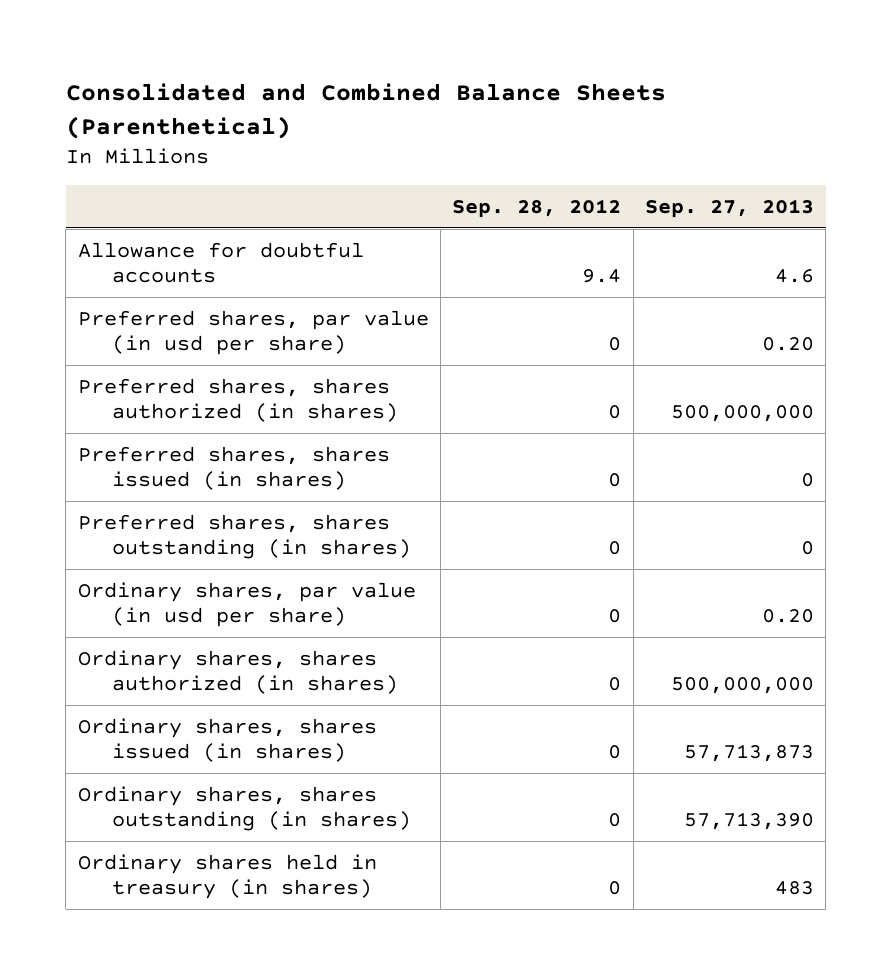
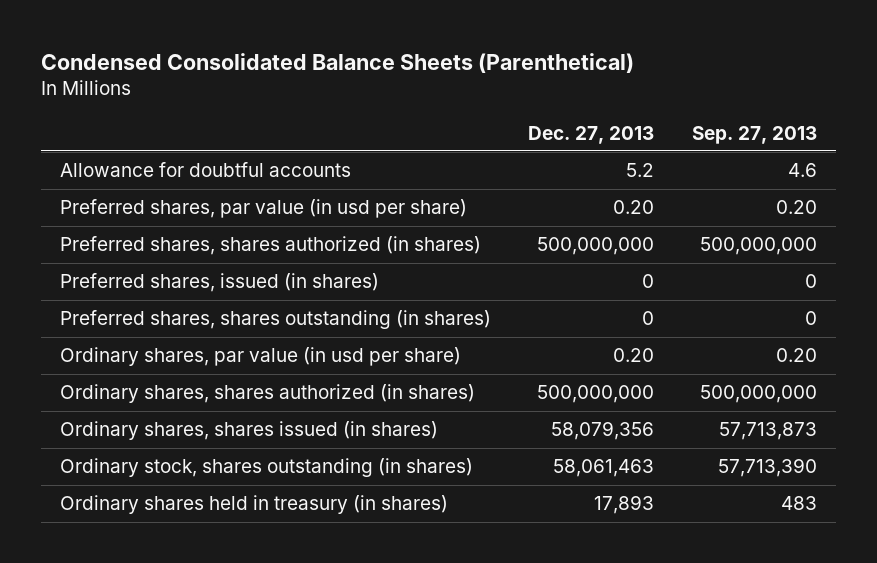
- Consolidated and Combined Balance Sheets (Parenthetical)
+ Condensed Consolidated Balance Sheets (Parenthetical)
- | Sep. 28, 2012 | Sep. 27, 2013
+ | Dec. 27, 2013 | Sep. 27, 2013
- Preferred shares, shares issued (in shares) | 0 | 0
+ Preferred shares, issued (in shares) | 0 | 0
- Ordinary shares, shares outstanding (in shares) | 0 | 57,713,390
+ Ordinary stock, shares outstanding (in shares) | 58,061,463 | 57,713,390

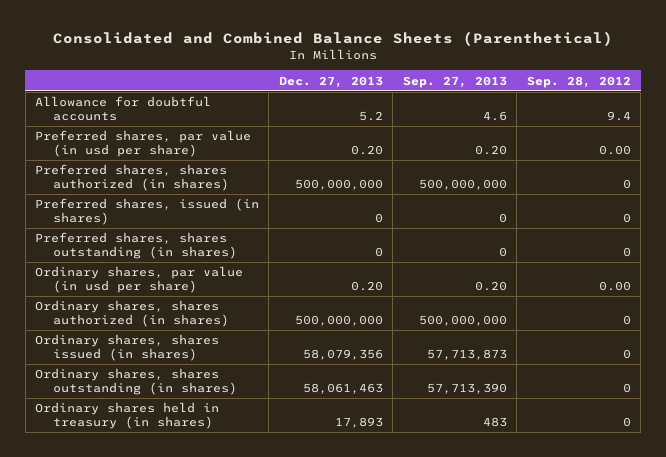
- Condensed Consolidated Balance Sheets (Parenthetical)
+ Consolidated and Combined Balance Sheets (Parenthetical)
- | Dec. 27, 2013 | Sep. 27, 2013
+ | Dec. 27, 2013 | Sep. 27, 2013 | Sep. 28, 2012
- Ordinary stock, shares outstanding (in shares) | 58,061,463 | 57,713,390
+ Ordinary shares, shares outstanding (in shares) | 58,061,463 | 57,713,390 | 0

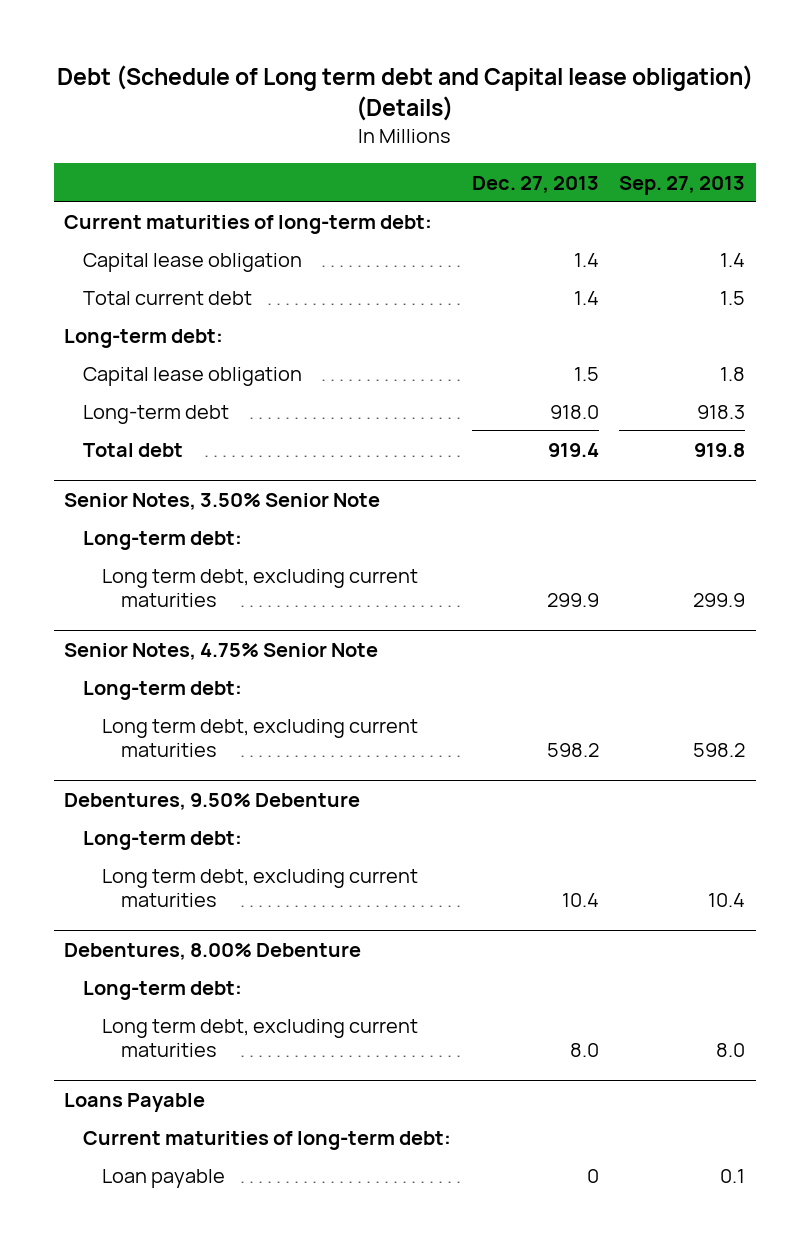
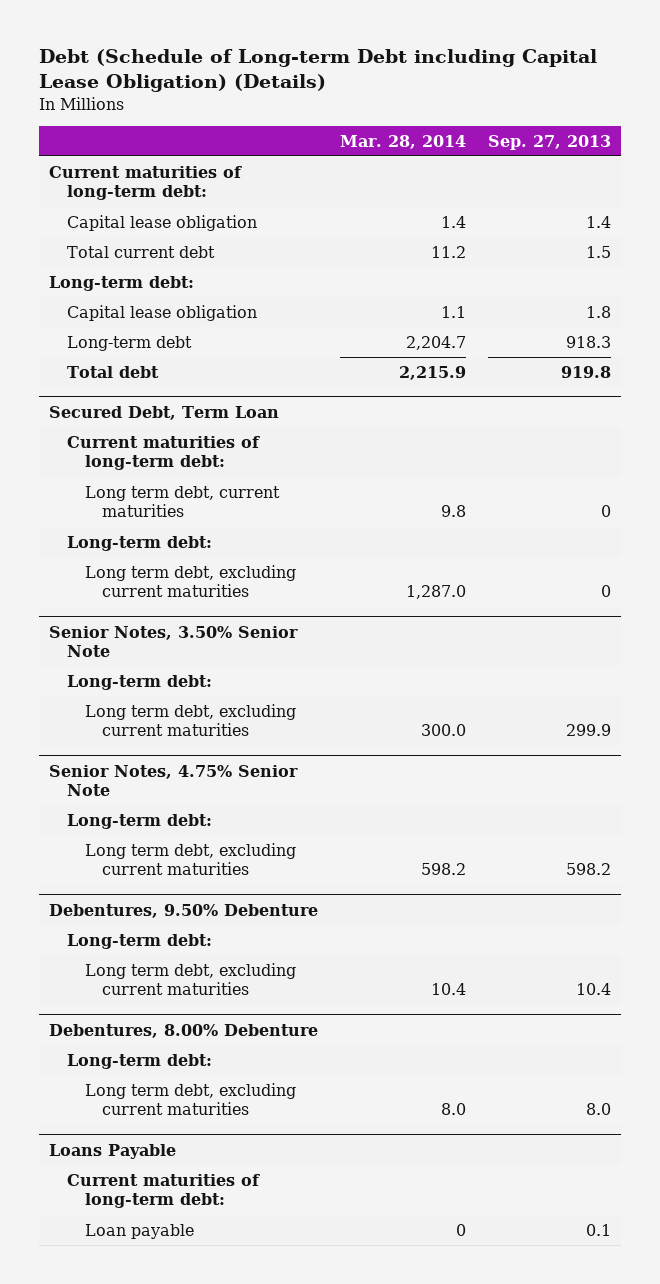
- Debt (Schedule of Long term debt and Capital lease obligation) (Details)
+ Debt (Schedule of Long-term Debt including Capital Lease Obligation) (Details)
- | Dec. 27, 2013 | Sep. 27, 2013
+ | Mar. 28, 2014 | Sep. 27, 2013
+ Secured Debt, Term Loan
+ Current maturities of long-term debt:
+ Long term debt, current maturities | 9.8 | 0
+ Long-term debt:
+ Long term debt, excluding current maturities | 1,287.0 | 0

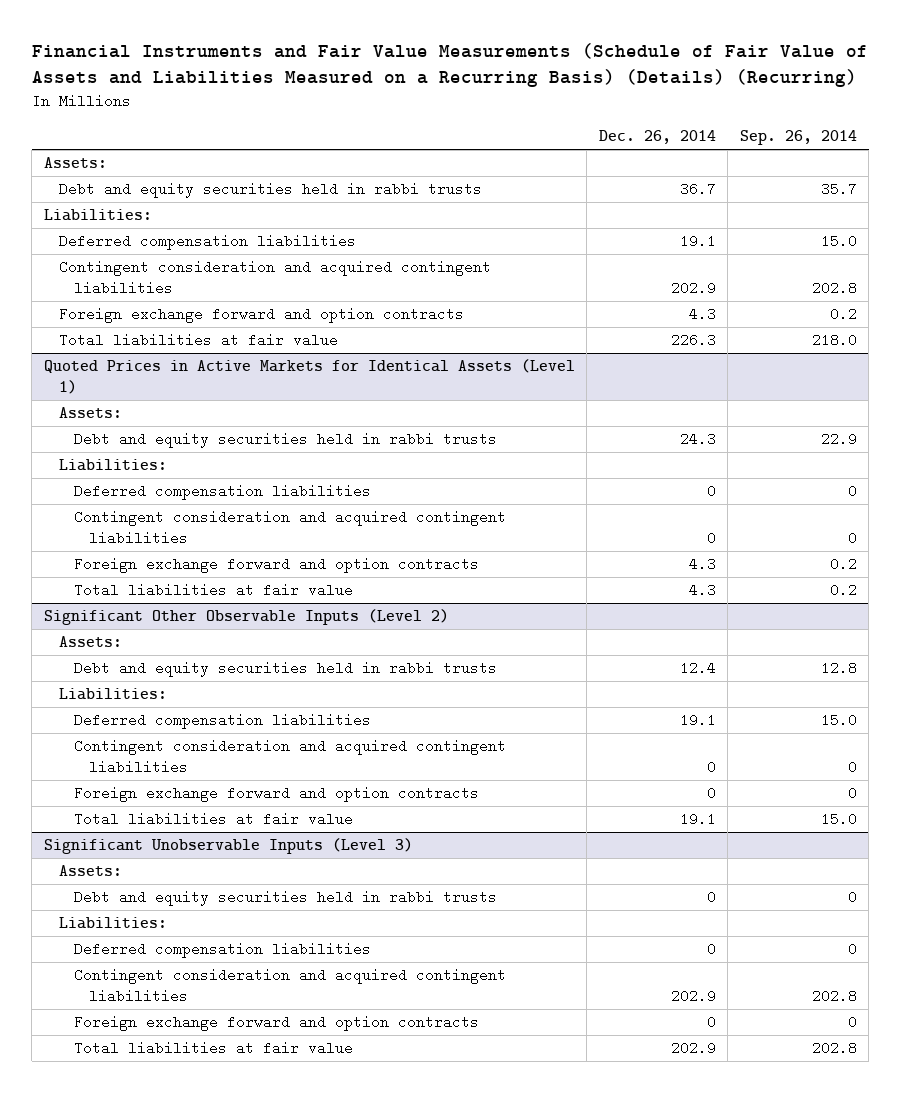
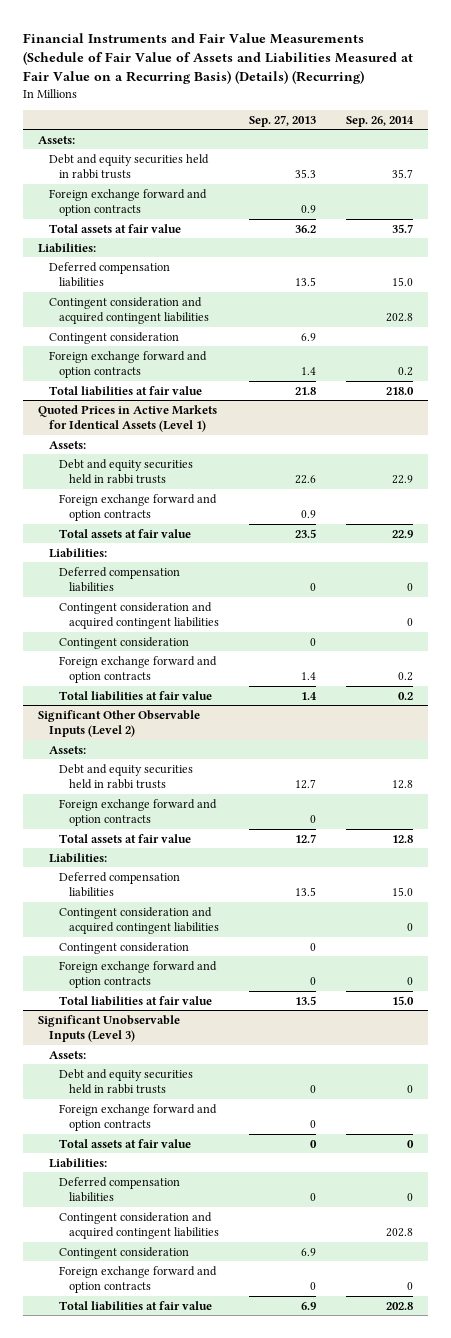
- Financial Instruments and Fair Value Measurements (Schedule of Fair Value of Assets and Liabilities Measured on a Recurring Basis) (Details) (Recurring)
+ Financial Instruments and Fair Value Measurements (Schedule of Fair Value of Assets and Liabilities Measured at Fair Value on a Recurring Basis) (Details) (Recurring)
- | Dec. 26, 2014 | Sep. 26, 2014
+ | Sep. 27, 2013 | Sep. 26, 2014
+ Foreign exchange forward and option contracts | 0.9 |
+ Total assets at fair value | 36.2 | 35.7
+ Contingent consideration | 6.9 |
@ Quoted Prices in Active Markets for Identical Assets (Level 1)
+ Foreign exchange forward and option contracts | 0.9 |
+ Total assets at fair value | 23.5 | 22.9
+ Contingent consideration | 0 |
@ Significant Other Observable Inputs (Level 2)
+ Foreign exchange forward and option contracts | 0 |
+ Total assets at fair value | 12.7 | 12.8
+ Contingent consideration | 0 |
@ Significant Unobservable Inputs (Level 3)
+ Foreign exchange forward and option contracts | 0 |
+ Total assets at fair value | 0 | 0
+ Contingent consideration | 6.9 |

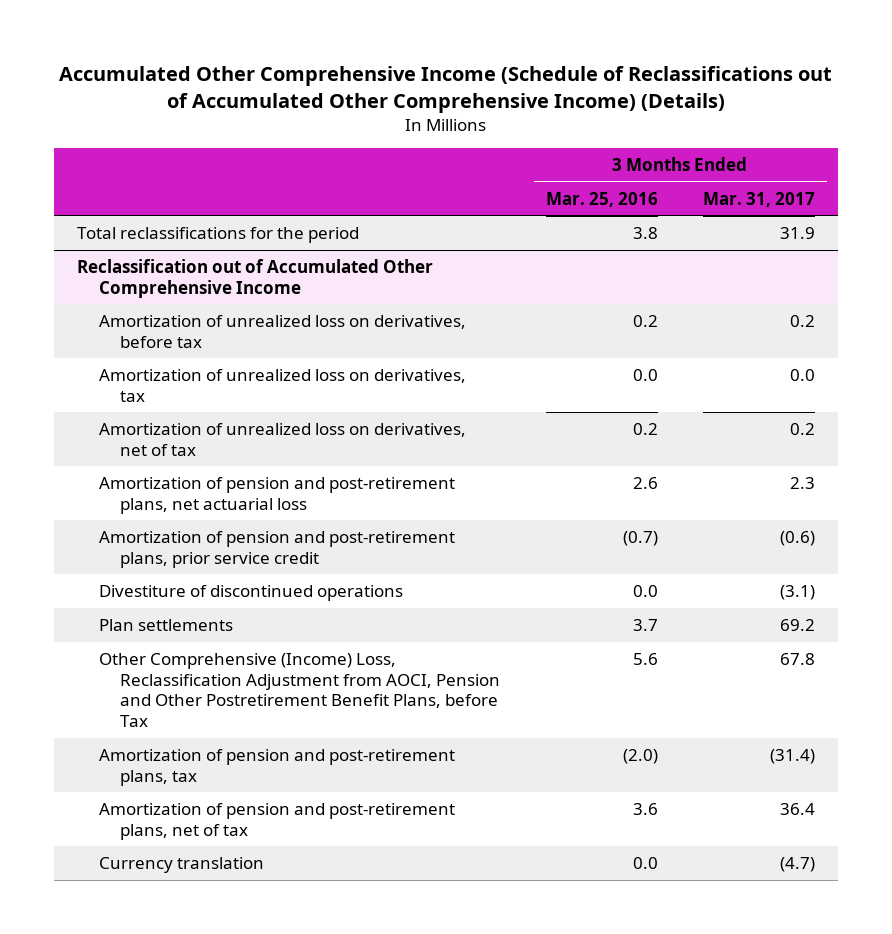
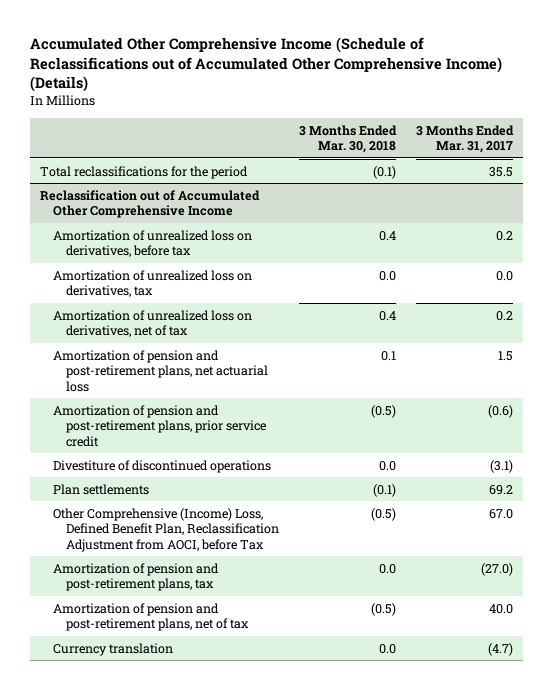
- | 3 Months Ended Mar. 25, 2016 | 3 Months Ended Mar. 31, 2017
+ | 3 Months Ended Mar. 30, 2018 | 3 Months Ended Mar. 31, 2017
- Total reclassifications for the period | 3.8 | 31.9
+ Total reclassifications for the period | (0.1) | 35.5
@ Reclassification out of Accumulated Other Comprehensive Income
- Amortization of pension and post-retirement plans, net actuarial loss | 2.6 | 2.3
+ Amortization of pension and post-retirement plans, net actuarial loss | 0.1 | 1.5
- Other Comprehensive (Income) Loss, Reclassification Adjustment from AOCI, Pension and Other Postretirement Benefit Plans, before Tax | 5.6 | 67.8
- Amortization of pension and post-retirement plans, tax | (2.0) | (31.4)
- Amortization of pension and post-retirement plans, net of tax | 3.6 | 36.4
+ Other Comprehensive (Income) Loss, Defined Benefit Plan, Reclassification Adjustment from AOCI, before Tax | (0.5) | 67.0
+ Amortization of pension and post-retirement plans, tax | 0.0 | (27.0)
+ Amortization of pension and post-retirement plans, net of tax | (0.5) | 40.0

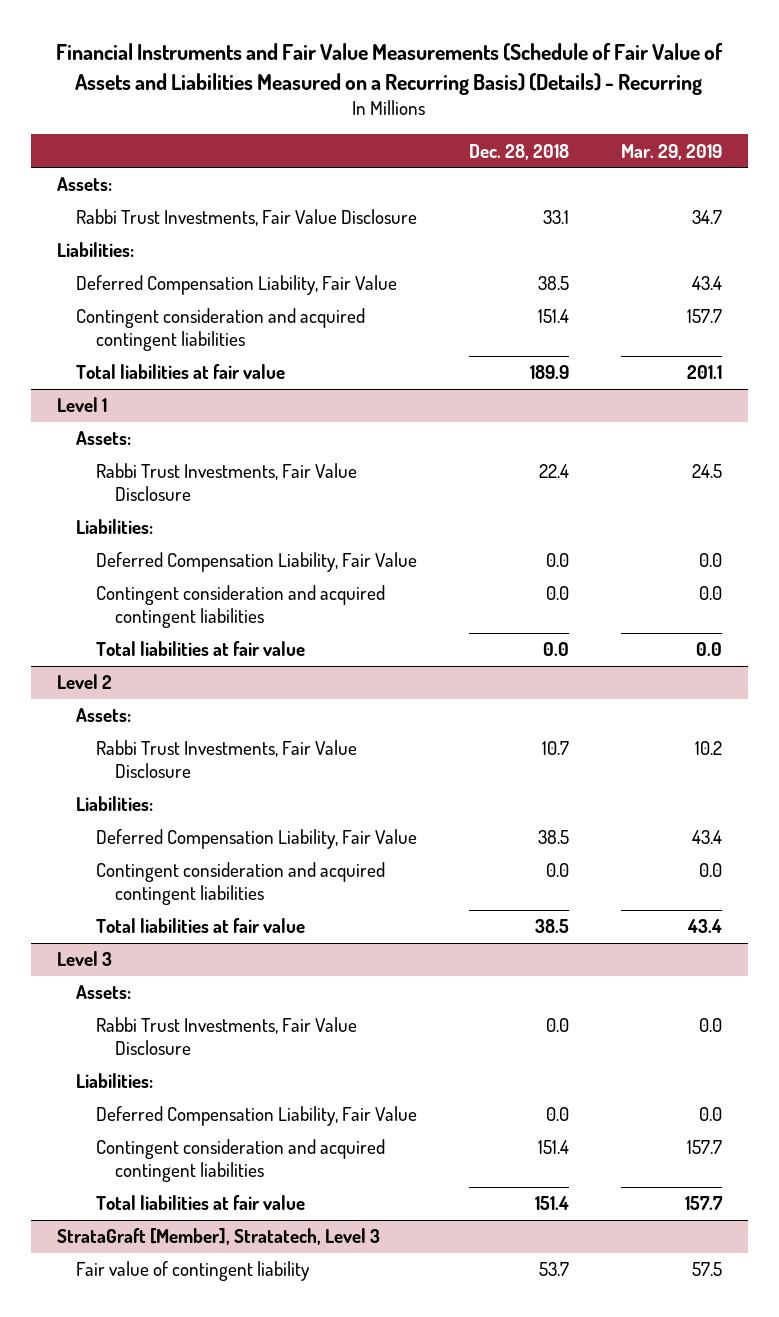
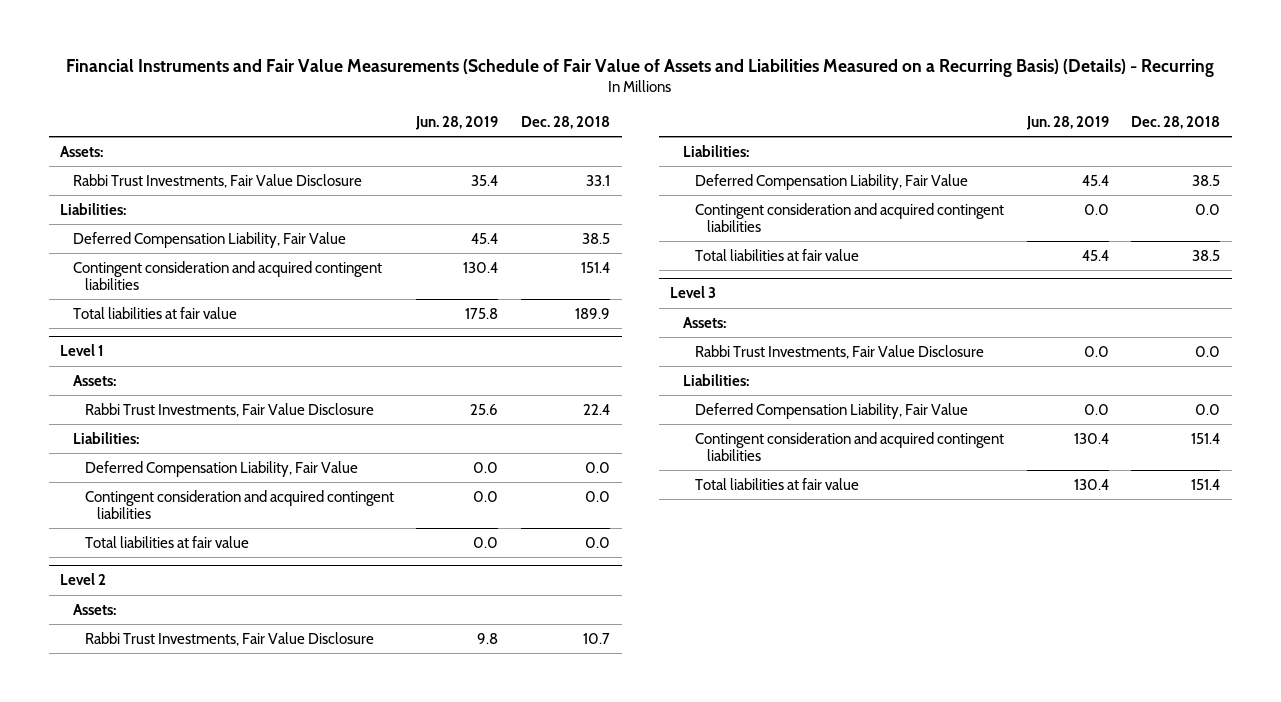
- | Dec. 28, 2018 | Mar. 29, 2019
+ | Jun. 28, 2019 | Dec. 28, 2018
- StrataGraft [Member], Stratatech, Level 3
- Fair value of contingent liability | 53.7 | 57.5

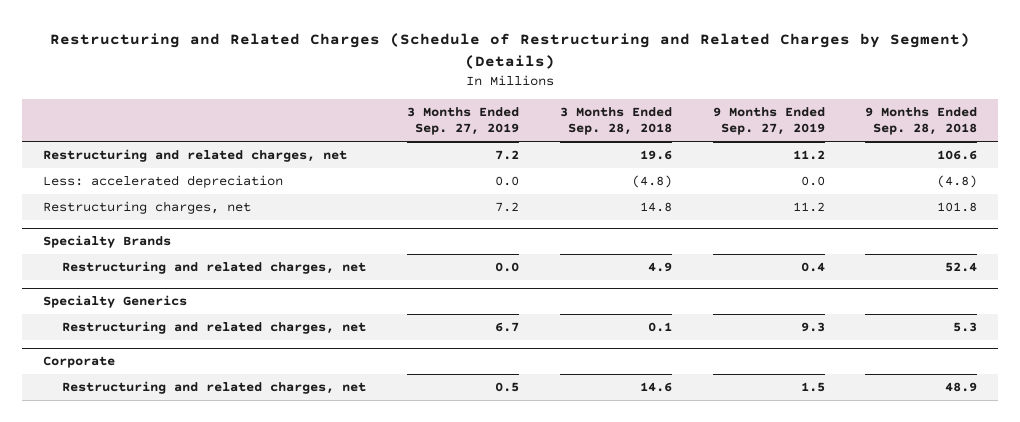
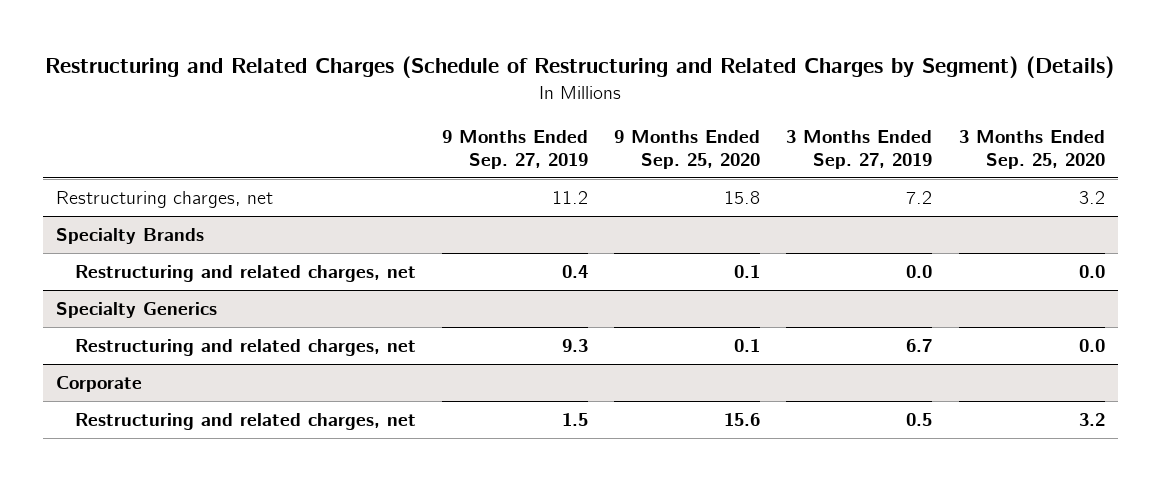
- | 3 Months Ended Sep. 27, 2019 | 3 Months Ended Sep. 28, 2018 | 9 Months Ended Sep. 27, 2019 | 9 Months Ended Sep. 28, 2018
+ | 9 Months Ended Sep. 27, 2019 | 9 Months Ended Sep. 25, 2020 | 3 Months Ended Sep. 27, 2019 | 3 Months Ended Sep. 25, 2020
- Restructuring and related charges, net | 7.2 | 19.6 | 11.2 | 106.6
- Less: accelerated depreciation | 0.0 | (4.8) | 0.0 | (4.8)

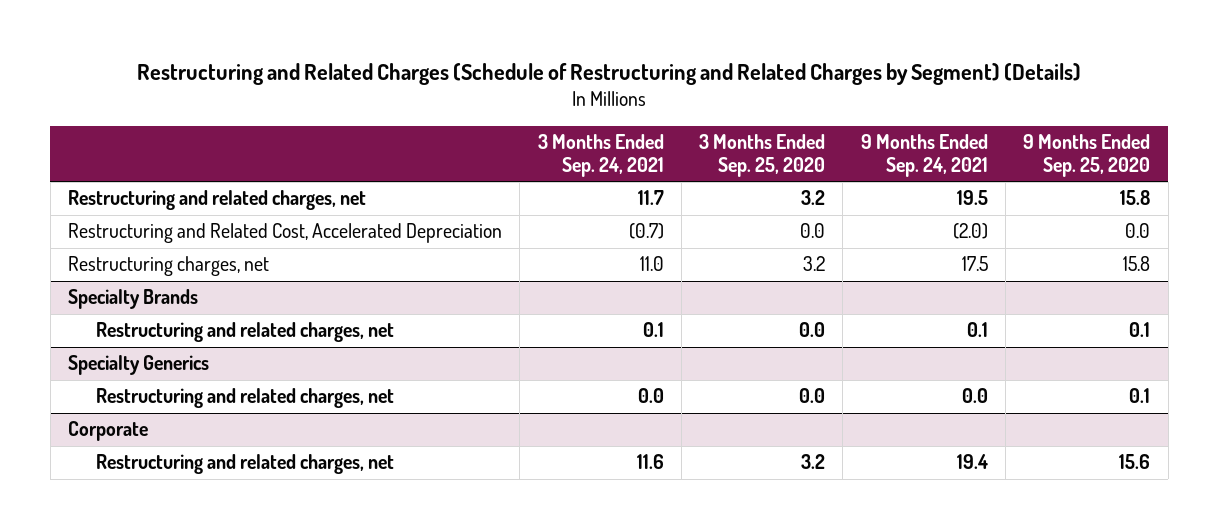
- | 9 Months Ended Sep. 27, 2019 | 9 Months Ended Sep. 25, 2020 | 3 Months Ended Sep. 27, 2019 | 3 Months Ended Sep. 25, 2020
+ | 3 Months Ended Sep. 24, 2021 | 3 Months Ended Sep. 25, 2020 | 9 Months Ended Sep. 24, 2021 | 9 Months Ended Sep. 25, 2020
+ Restructuring and related charges, net | 11.7 | 3.2 | 19.5 | 15.8
+ Restructuring and Related Cost, Accelerated Depreciation | (0.7) | 0.0 | (2.0) | 0.0

